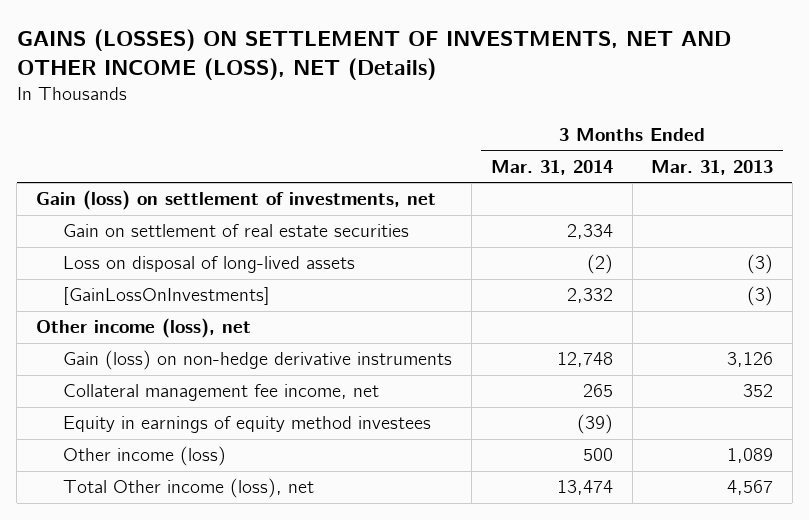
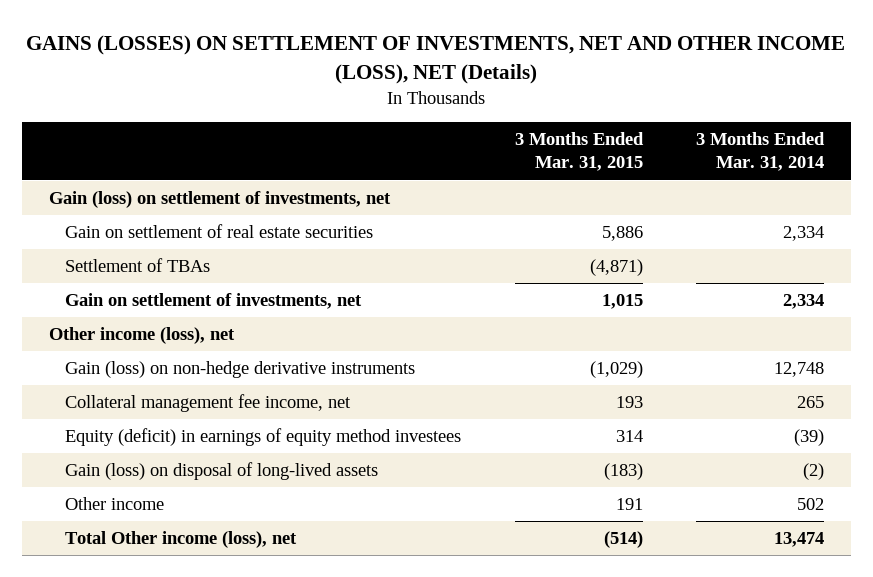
- | 3 Months Ended Mar. 31, 2014 | 3 Months Ended Mar. 31, 2013
+ | 3 Months Ended Mar. 31, 2015 | 3 Months Ended Mar. 31, 2014
- Loss on disposal of long-lived assets | (2) | (3)
- [GainLossOnInvestments] | 2,332 | (3)
+ Settlement of TBAs | (4,871) |
+ Gain on settlement of investments, net | 1,015 | 2,334
- Equity in earnings of equity method investees | (39) |
- Other income (loss) | 500 | 1,089
+ Equity (deficit) in earnings of equity method investees | 314 | (39)
+ Gain (loss) on disposal of long-lived assets | (183) | (2)
+ Other income | 191 | 502

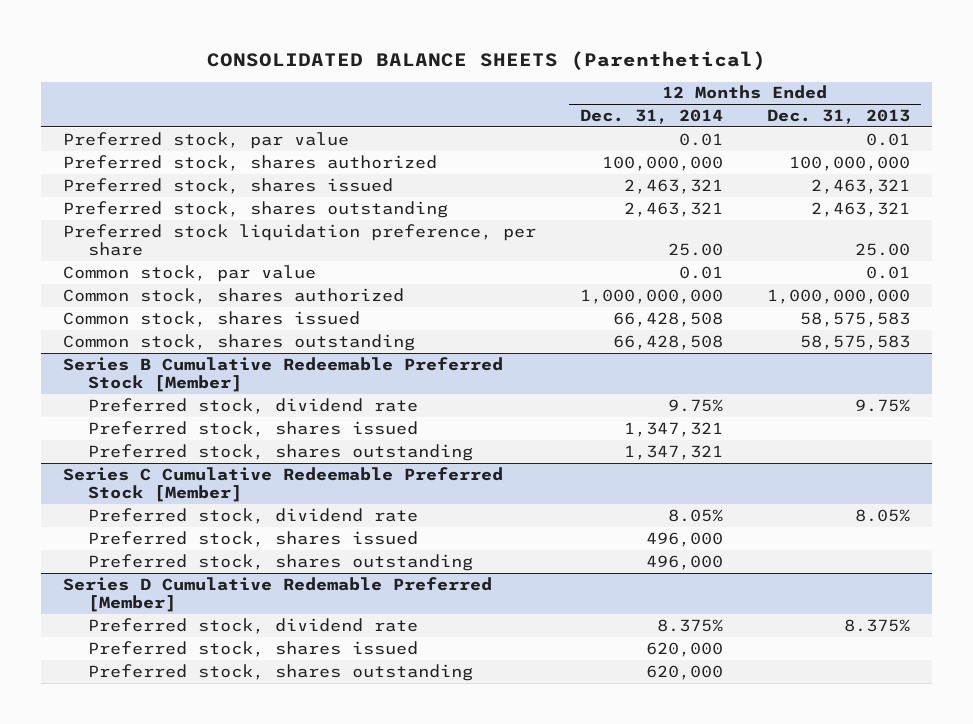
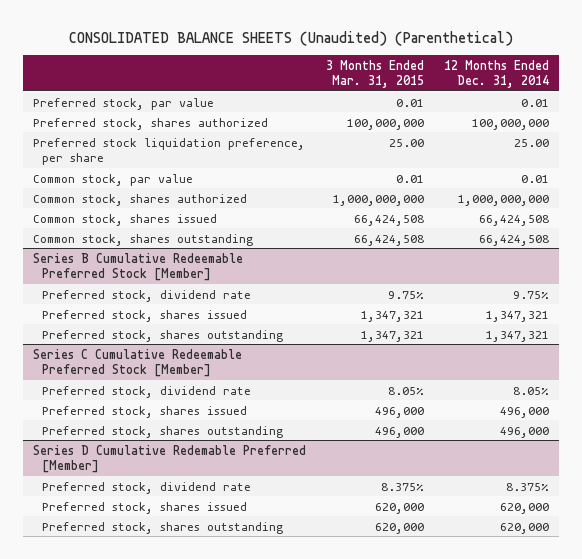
- CONSOLIDATED BALANCE SHEETS (Parenthetical)
+ CONSOLIDATED BALANCE SHEETS (Unaudited) (Parenthetical)
- | 12 Months Ended Dec. 31, 2014 | 12 Months Ended Dec. 31, 2013
+ | 3 Months Ended Mar. 31, 2015 | 12 Months Ended Dec. 31, 2014
- Preferred stock, shares issued | 2,463,321 | 2,463,321
- Preferred stock, shares outstanding | 2,463,321 | 2,463,321
- Common stock, shares issued | 66,428,508 | 58,575,583
- Common stock, shares outstanding | 66,428,508 | 58,575,583
+ Common stock, shares issued | 66,424,508 | 66,424,508
+ Common stock, shares outstanding | 66,424,508 | 66,424,508

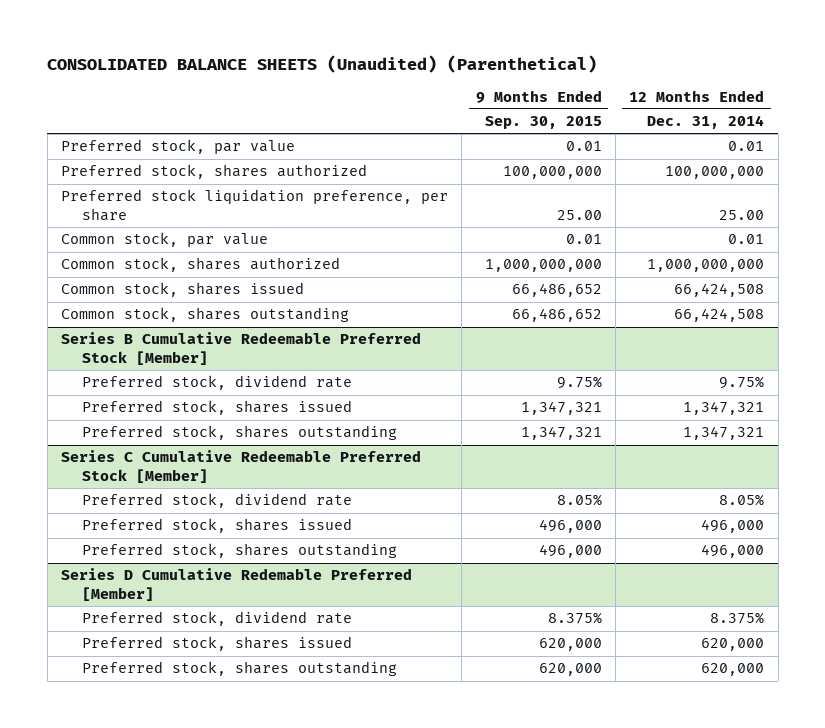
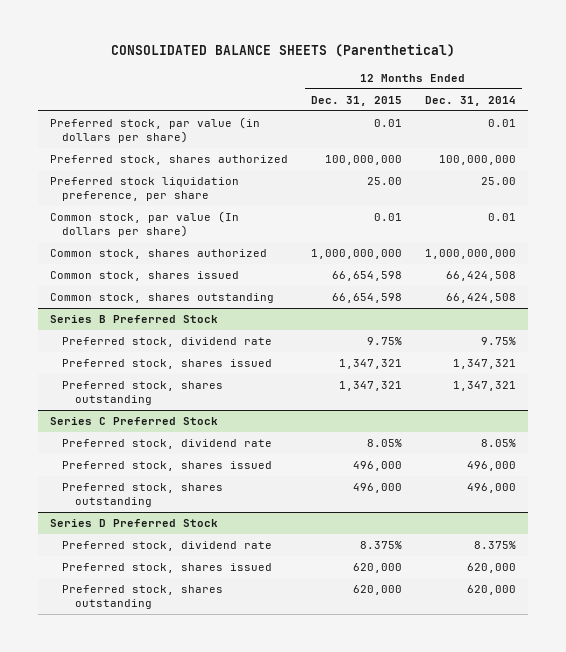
- CONSOLIDATED BALANCE SHEETS (Unaudited) (Parenthetical)
+ CONSOLIDATED BALANCE SHEETS (Parenthetical)
- | 9 Months Ended Sep. 30, 2015 | 12 Months Ended Dec. 31, 2014
+ | 12 Months Ended Dec. 31, 2015 | 12 Months Ended Dec. 31, 2014
- Preferred stock, par value | 0.01 | 0.01
+ Preferred stock, par value (in dollars per share) | 0.01 | 0.01
- Common stock, par value | 0.01 | 0.01
+ Common stock, par value (In dollars per share) | 0.01 | 0.01
- Series B Cumulative Redeemable Preferred Stock [Member]
+ Series B Preferred Stock
- Series C Cumulative Redeemable Preferred Stock [Member]
+ Series C Preferred Stock
- Series D Cumulative Redemable Preferred [Member]
+ Series D Preferred Stock

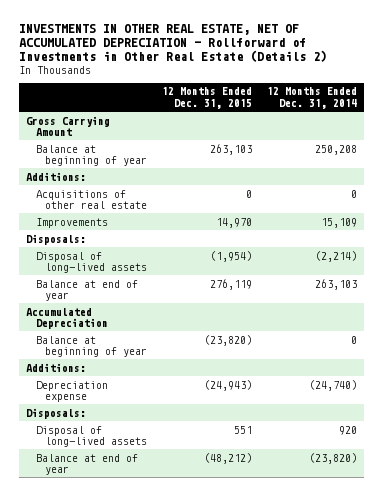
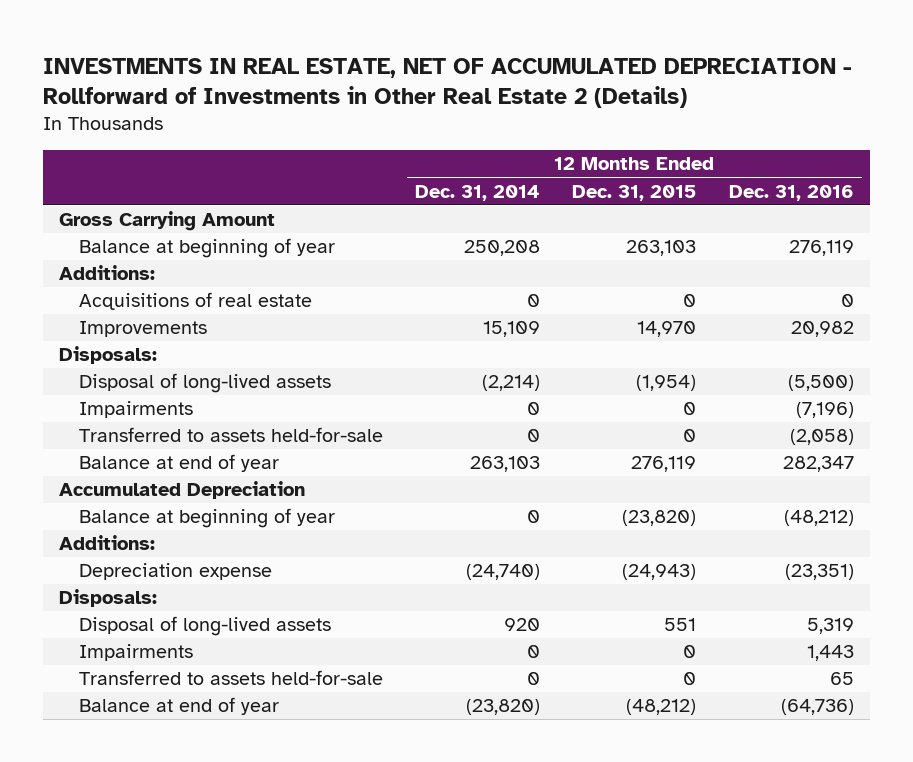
- INVESTMENTS IN OTHER REAL ESTATE, NET OF ACCUMULATED DEPRECIATION - Rollforward of Investments in Other Real Estate (Details 2)
+ INVESTMENTS IN REAL ESTATE, NET OF ACCUMULATED DEPRECIATION - Rollforward of Investments in Other Real Estate 2 (Details)
- | 12 Months Ended Dec. 31, 2015 | 12 Months Ended Dec. 31, 2014
+ | 12 Months Ended Dec. 31, 2014 | 12 Months Ended Dec. 31, 2015 | 12 Months Ended Dec. 31, 2016
- Acquisitions of other real estate | 0 | 0
+ Acquisitions of real estate | 0 | 0 | 0
+ Impairments | 0 | 0 | (7,196)
+ Transferred to assets held-for-sale | 0 | 0 | (2,058)
+ Impairments | 0 | 0 | 1,443
+ Transferred to assets held-for-sale | 0 | 0 | 65

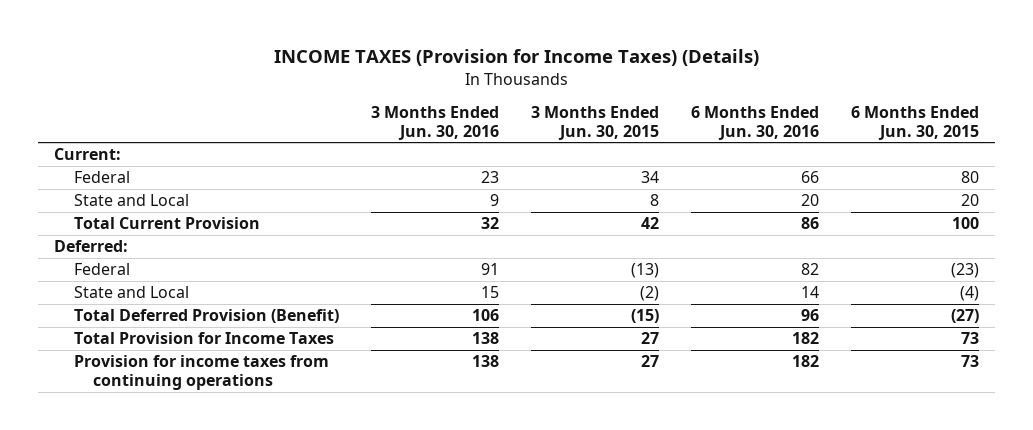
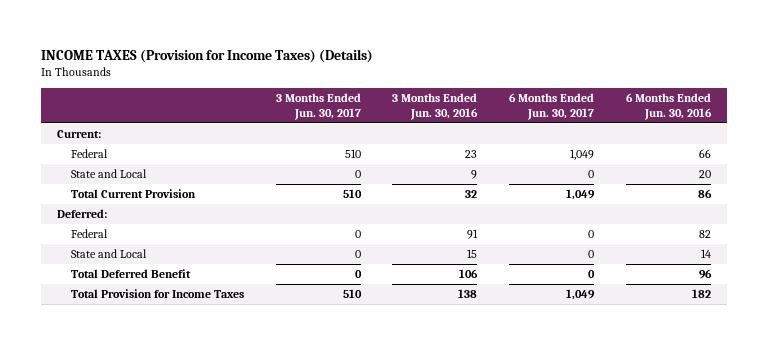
- | 3 Months Ended Jun. 30, 2016 | 3 Months Ended Jun. 30, 2015 | 6 Months Ended Jun. 30, 2016 | 6 Months Ended Jun. 30, 2015
+ | 3 Months Ended Jun. 30, 2017 | 3 Months Ended Jun. 30, 2016 | 6 Months Ended Jun. 30, 2017 | 6 Months Ended Jun. 30, 2016
- Total Deferred Provision (Benefit) | 106 | (15) | 96 | (27)
+ Total Deferred Benefit | 0 | 106 | 0 | 96
- Provision for income taxes from continuing operations | 138 | 27 | 182 | 73

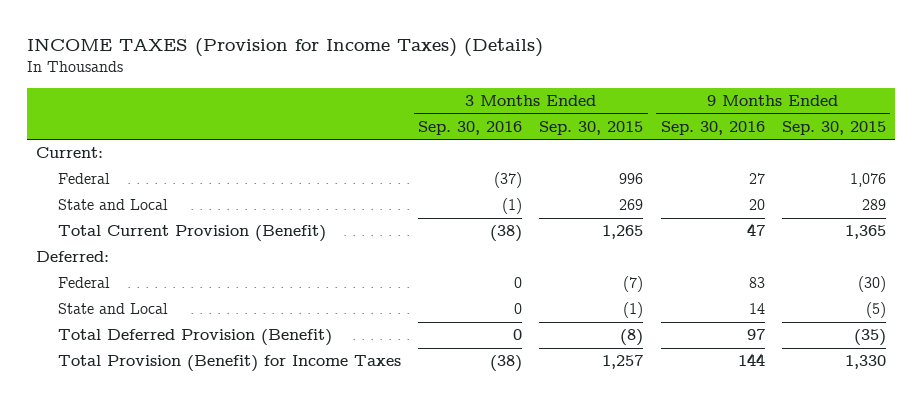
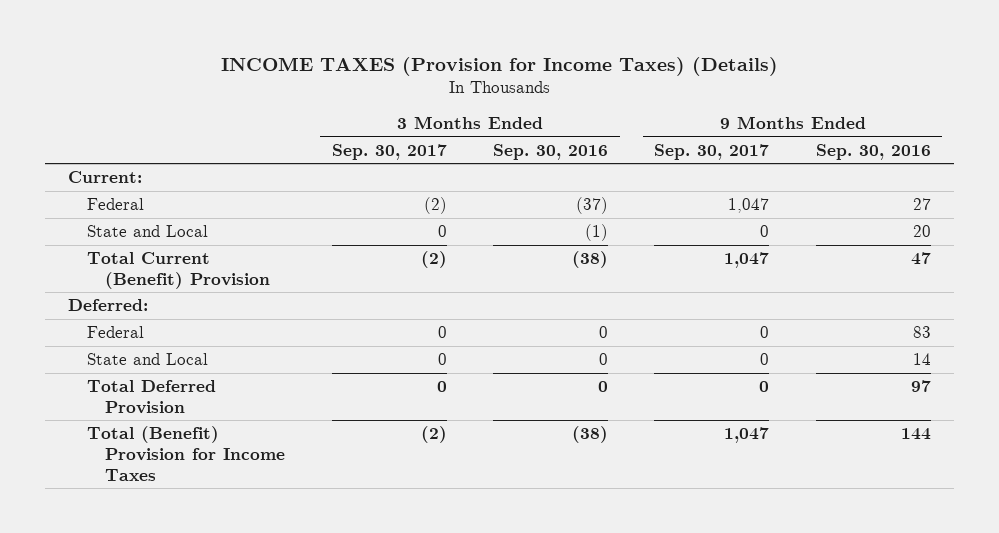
- | 3 Months Ended Sep. 30, 2016 | 3 Months Ended Sep. 30, 2015 | 9 Months Ended Sep. 30, 2016 | 9 Months Ended Sep. 30, 2015
+ | 3 Months Ended Sep. 30, 2017 | 3 Months Ended Sep. 30, 2016 | 9 Months Ended Sep. 30, 2017 | 9 Months Ended Sep. 30, 2016
- Total Current Provision (Benefit) | (38) | 1,265 | 47 | 1,365
+ Total Current (Benefit) Provision | (2) | (38) | 1,047 | 47
- Total Deferred Provision (Benefit) | 0 | (8) | 97 | (35)
- Total Provision (Benefit) for Income Taxes | (38) | 1,257 | 144 | 1,330
+ Total Deferred Provision | 0 | 0 | 0 | 97
+ Total (Benefit) Provision for Income Taxes | (2) | (38) | 1,047 | 144

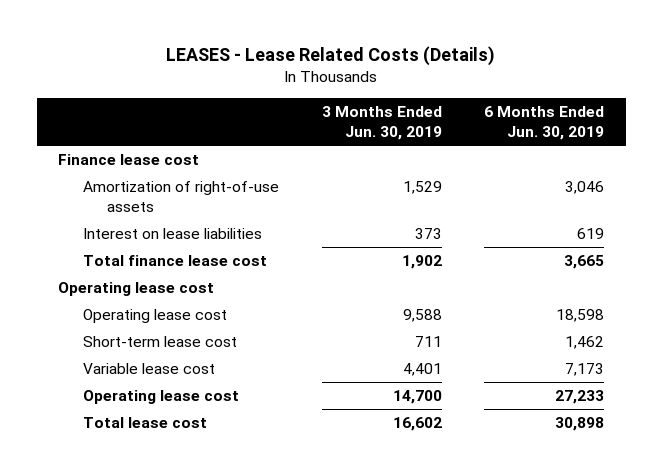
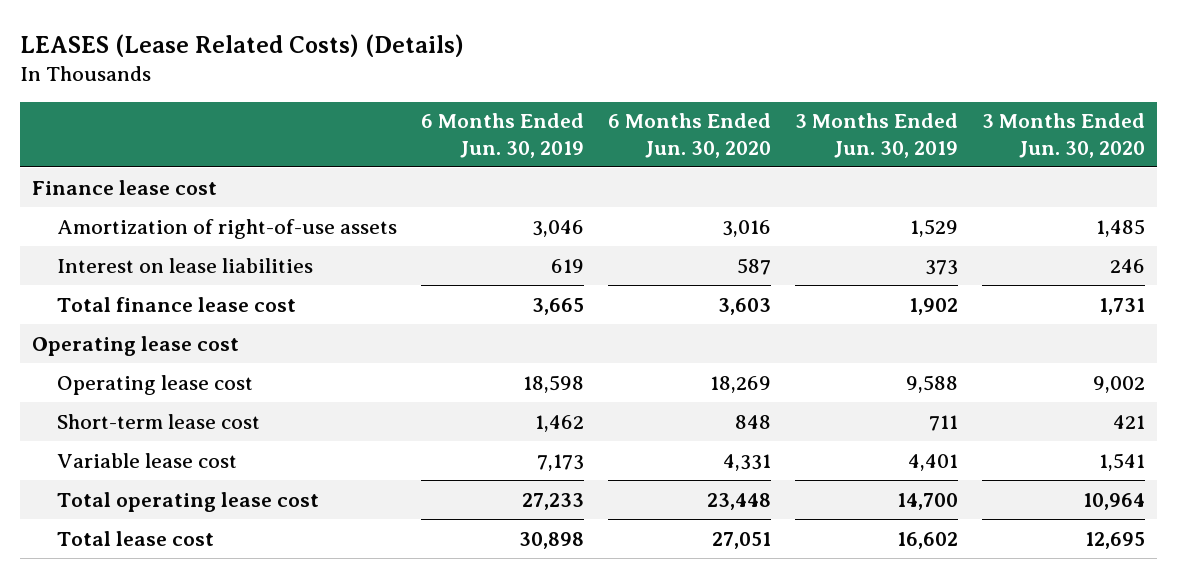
- LEASES - Lease Related Costs (Details)
+ LEASES (Lease Related Costs) (Details)
- | 3 Months Ended Jun. 30, 2019 | 6 Months Ended Jun. 30, 2019
+ | 6 Months Ended Jun. 30, 2019 | 6 Months Ended Jun. 30, 2020 | 3 Months Ended Jun. 30, 2019 | 3 Months Ended Jun. 30, 2020
- Operating lease cost | 14,700 | 27,233
+ Total operating lease cost | 27,233 | 23,448 | 14,700 | 10,964

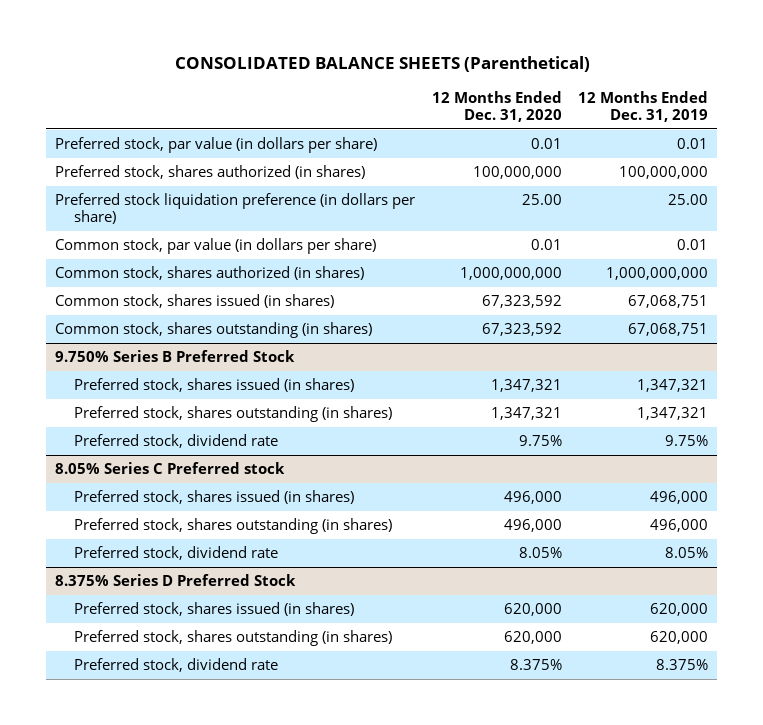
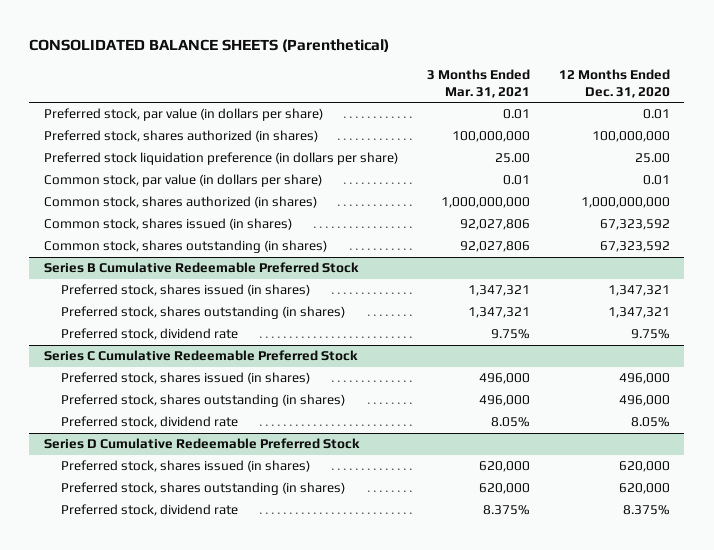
- | 12 Months Ended Dec. 31, 2020 | 12 Months Ended Dec. 31, 2019
+ | 3 Months Ended Mar. 31, 2021 | 12 Months Ended Dec. 31, 2020
- 9.750% Series B Preferred Stock
+ Series B Cumulative Redeemable Preferred Stock
- 8.05% Series C Preferred stock
+ Series C Cumulative Redeemable Preferred Stock
- 8.375% Series D Preferred Stock
+ Series D Cumulative Redeemable Preferred Stock

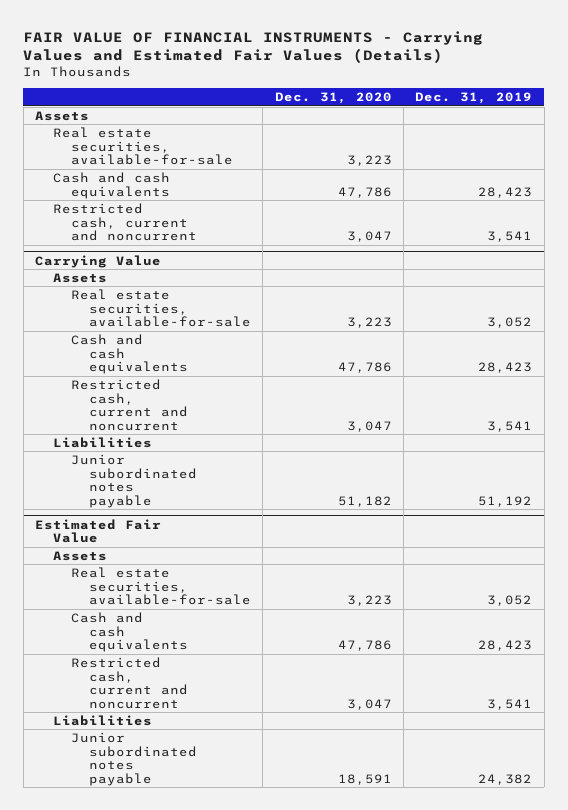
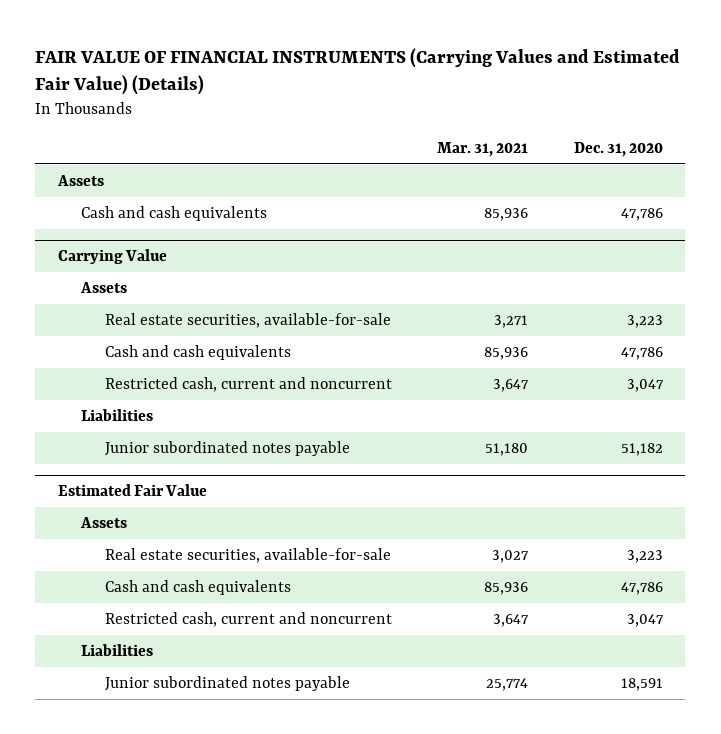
- FAIR VALUE OF FINANCIAL INSTRUMENTS - Carrying Values and Estimated Fair Values (Details)
+ FAIR VALUE OF FINANCIAL INSTRUMENTS (Carrying Values and Estimated Fair Value) (Details)
- | Dec. 31, 2020 | Dec. 31, 2019
+ | Mar. 31, 2021 | Dec. 31, 2020
- Real estate securities, available-for-sale | 3,223 |
- Restricted cash, current and noncurrent | 3,047 | 3,541

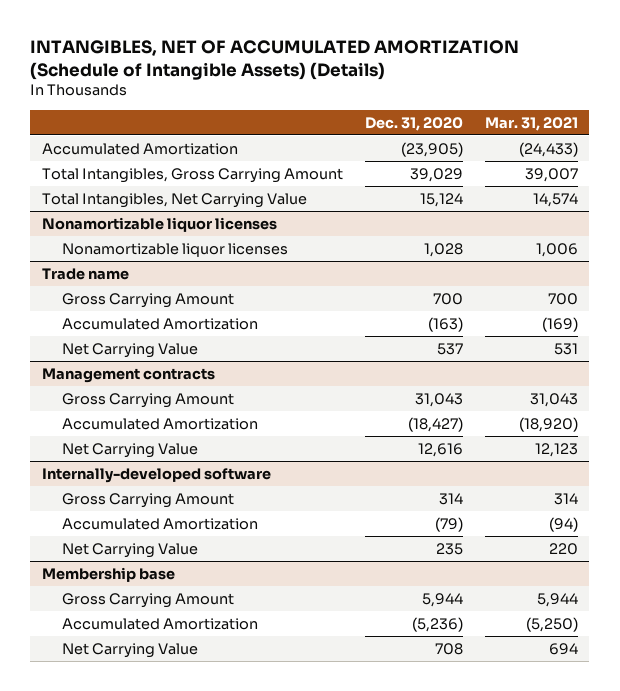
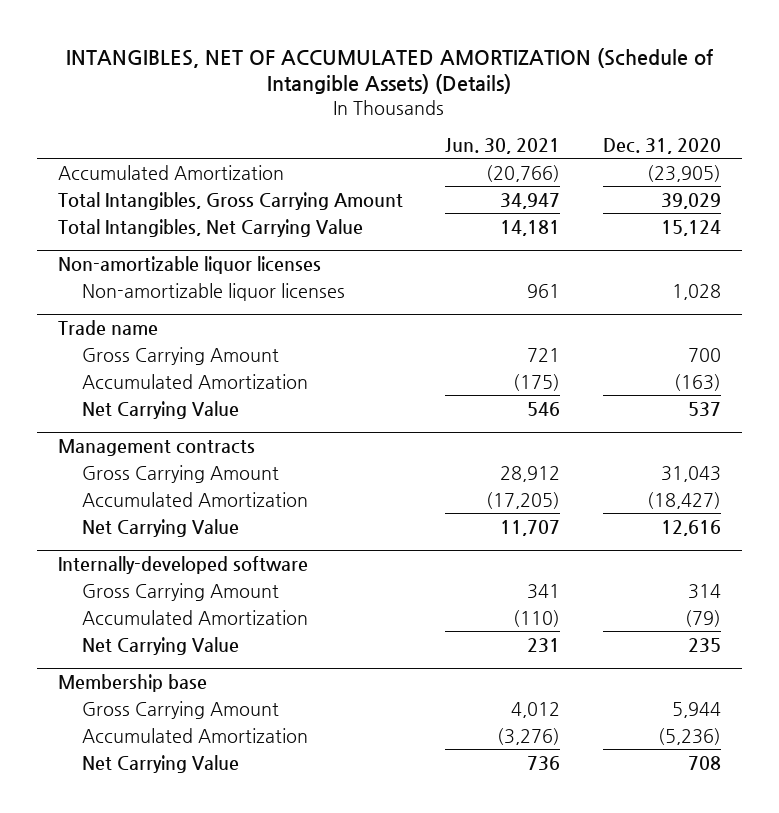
- | Dec. 31, 2020 | Mar. 31, 2021
+ | Jun. 30, 2021 | Dec. 31, 2020
- Nonamortizable liquor licenses
- Nonamortizable liquor licenses | 1,028 | 1,006
+ Non-amortizable liquor licenses
+ Non-amortizable liquor licenses | 961 | 1,028

